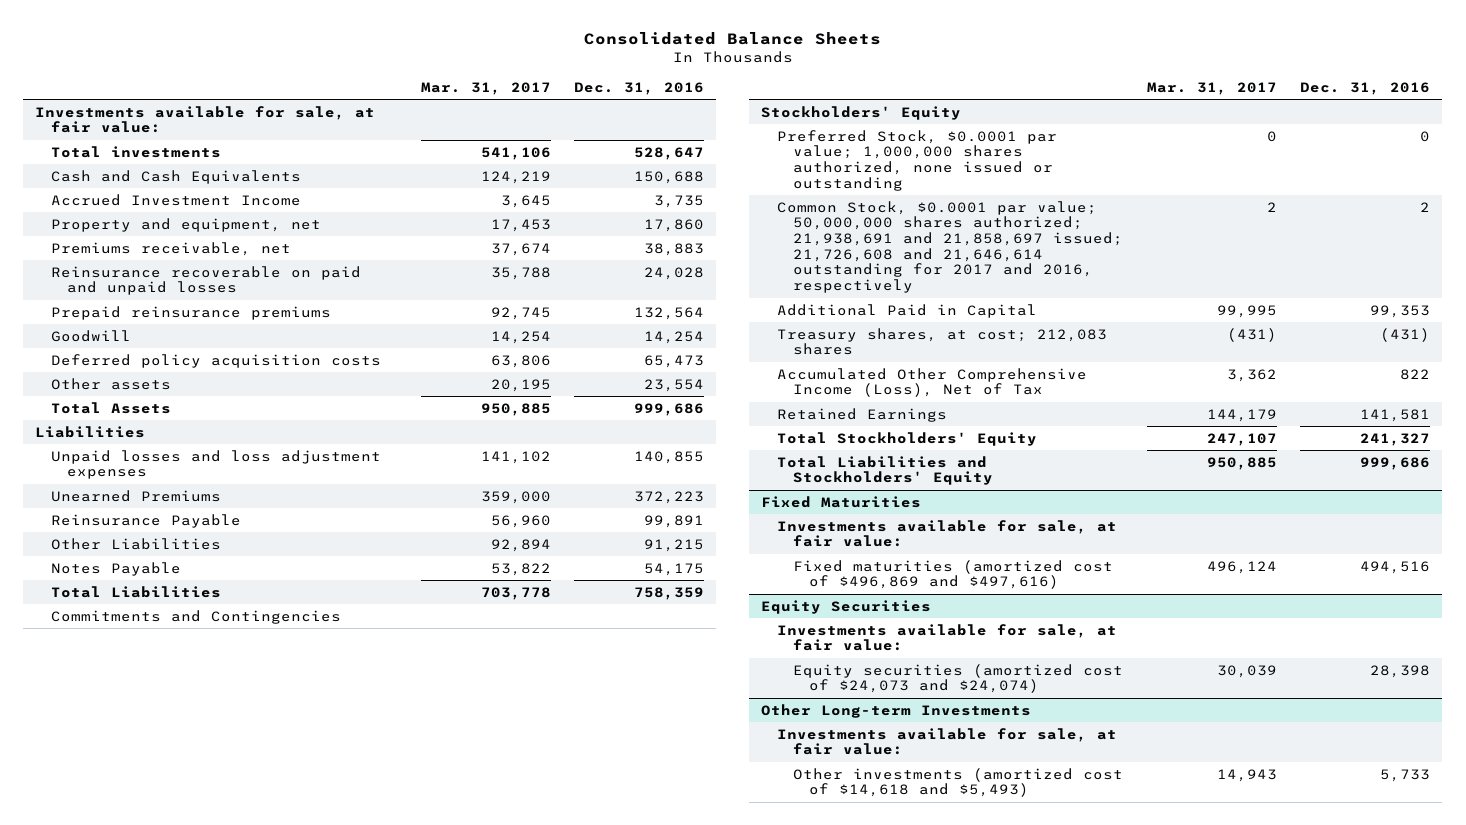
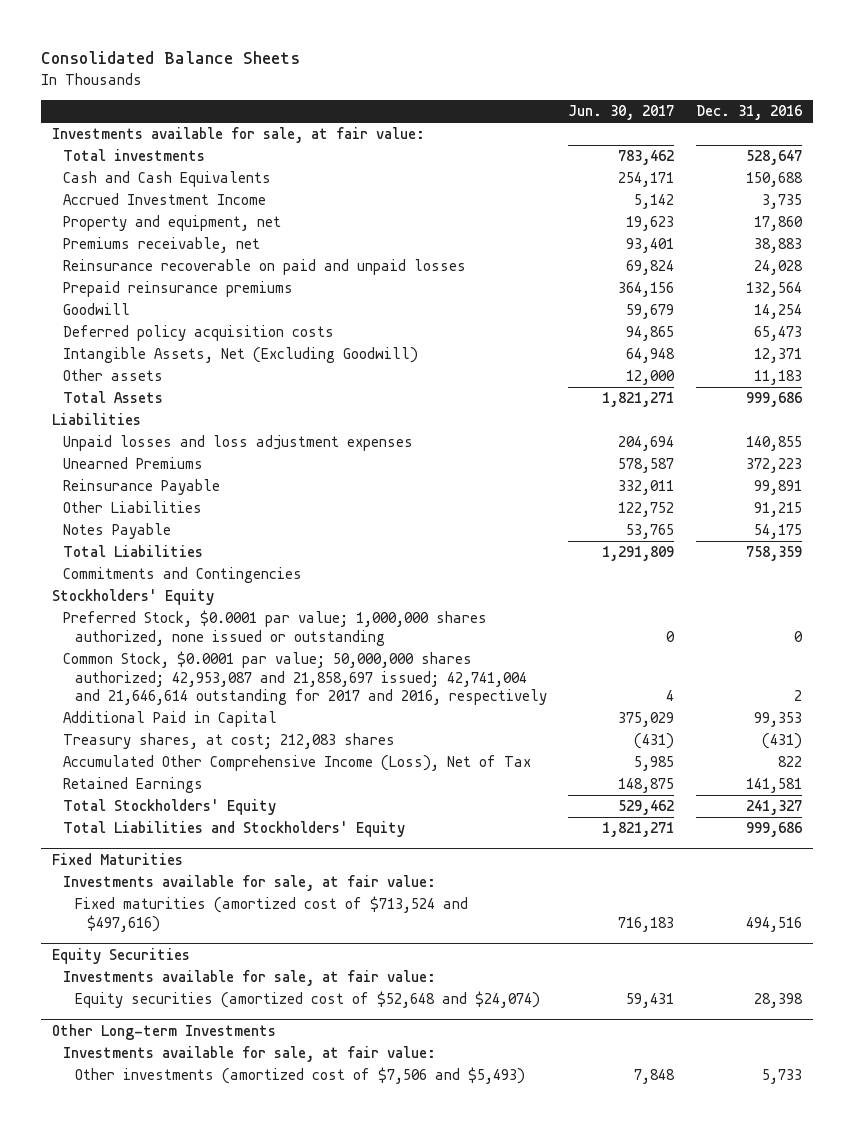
- | Mar. 31, 2017 | Dec. 31, 2016
+ | Jun. 30, 2017 | Dec. 31, 2016
- Other assets | 20,195 | 23,554
+ Intangible Assets, Net (Excluding Goodwill) | 64,948 | 12,371
+ Other assets | 12,000 | 11,183
- Common Stock, $0.0001 par value; 50,000,000 shares authorized; 21,938,691 and 21,858,697 issued; 21,726,608 and 21,646,614 outstanding for 2017 and 2016, respectively | 2 | 2
+ Common Stock, $0.0001 par value; 50,000,000 shares authorized; 42,953,087 and 21,858,697 issued; 42,741,004 and 21,646,614 outstanding for 2017 and 2016, respectively | 4 | 2
@ Fixed Maturities
- Fixed maturities (amortized cost of $496,869 and $497,616) | 496,124 | 494,516
+ Fixed maturities (amortized cost of $713,524 and $497,616) | 716,183 | 494,516
@ Equity Securities
- Equity securities (amortized cost of $24,073 and $24,074) | 30,039 | 28,398
+ Equity securities (amortized cost of $52,648 and $24,074) | 59,431 | 28,398
@ Other Long-term Investments
- Other investments (amortized cost of $14,618 and $5,493) | 14,943 | 5,733
+ Other investments (amortized cost of $7,506 and $5,493) | 7,848 | 5,733

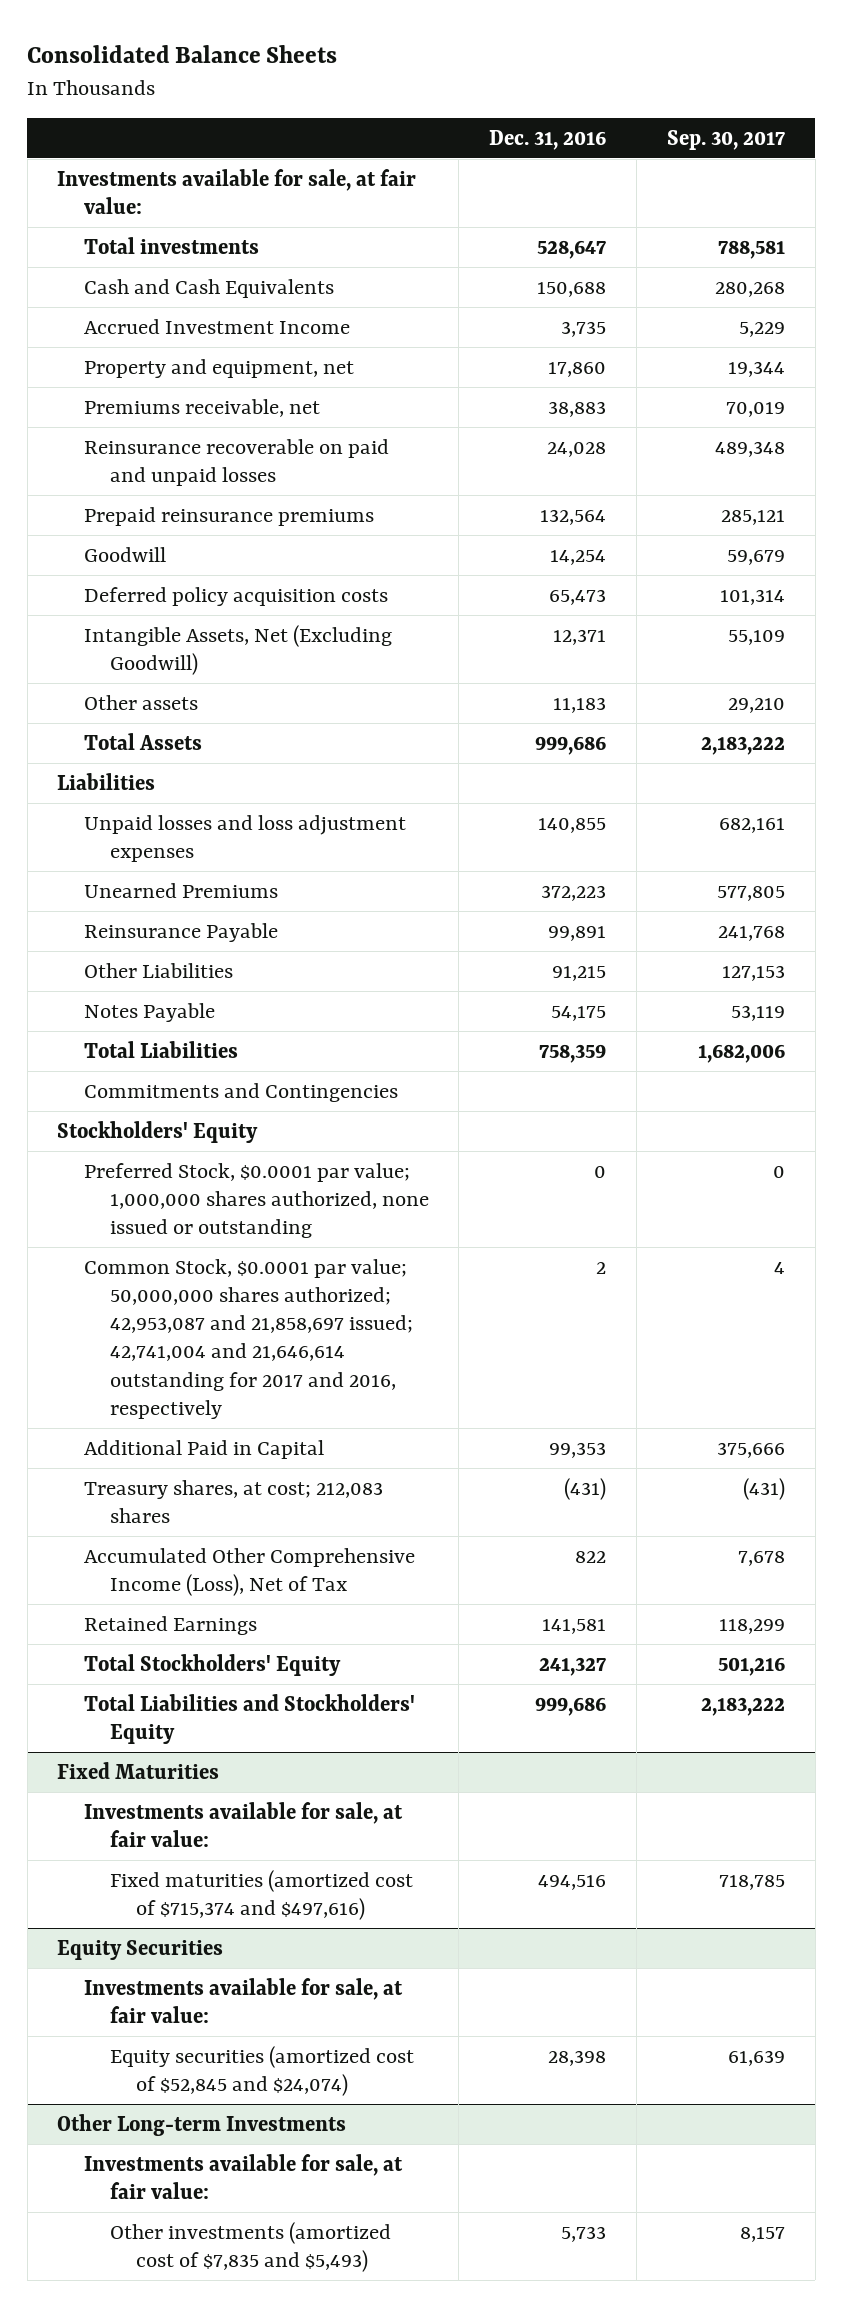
- | Jun. 30, 2017 | Dec. 31, 2016
+ | Dec. 31, 2016 | Sep. 30, 2017
@ Fixed Maturities
- Fixed maturities (amortized cost of $713,524 and $497,616) | 716,183 | 494,516
+ Fixed maturities (amortized cost of $715,374 and $497,616) | 494,516 | 718,785
@ Equity Securities
- Equity securities (amortized cost of $52,648 and $24,074) | 59,431 | 28,398
+ Equity securities (amortized cost of $52,845 and $24,074) | 28,398 | 61,639
@ Other Long-term Investments
- Other investments (amortized cost of $7,506 and $5,493) | 7,848 | 5,733
+ Other investments (amortized cost of $7,835 and $5,493) | 5,733 | 8,157

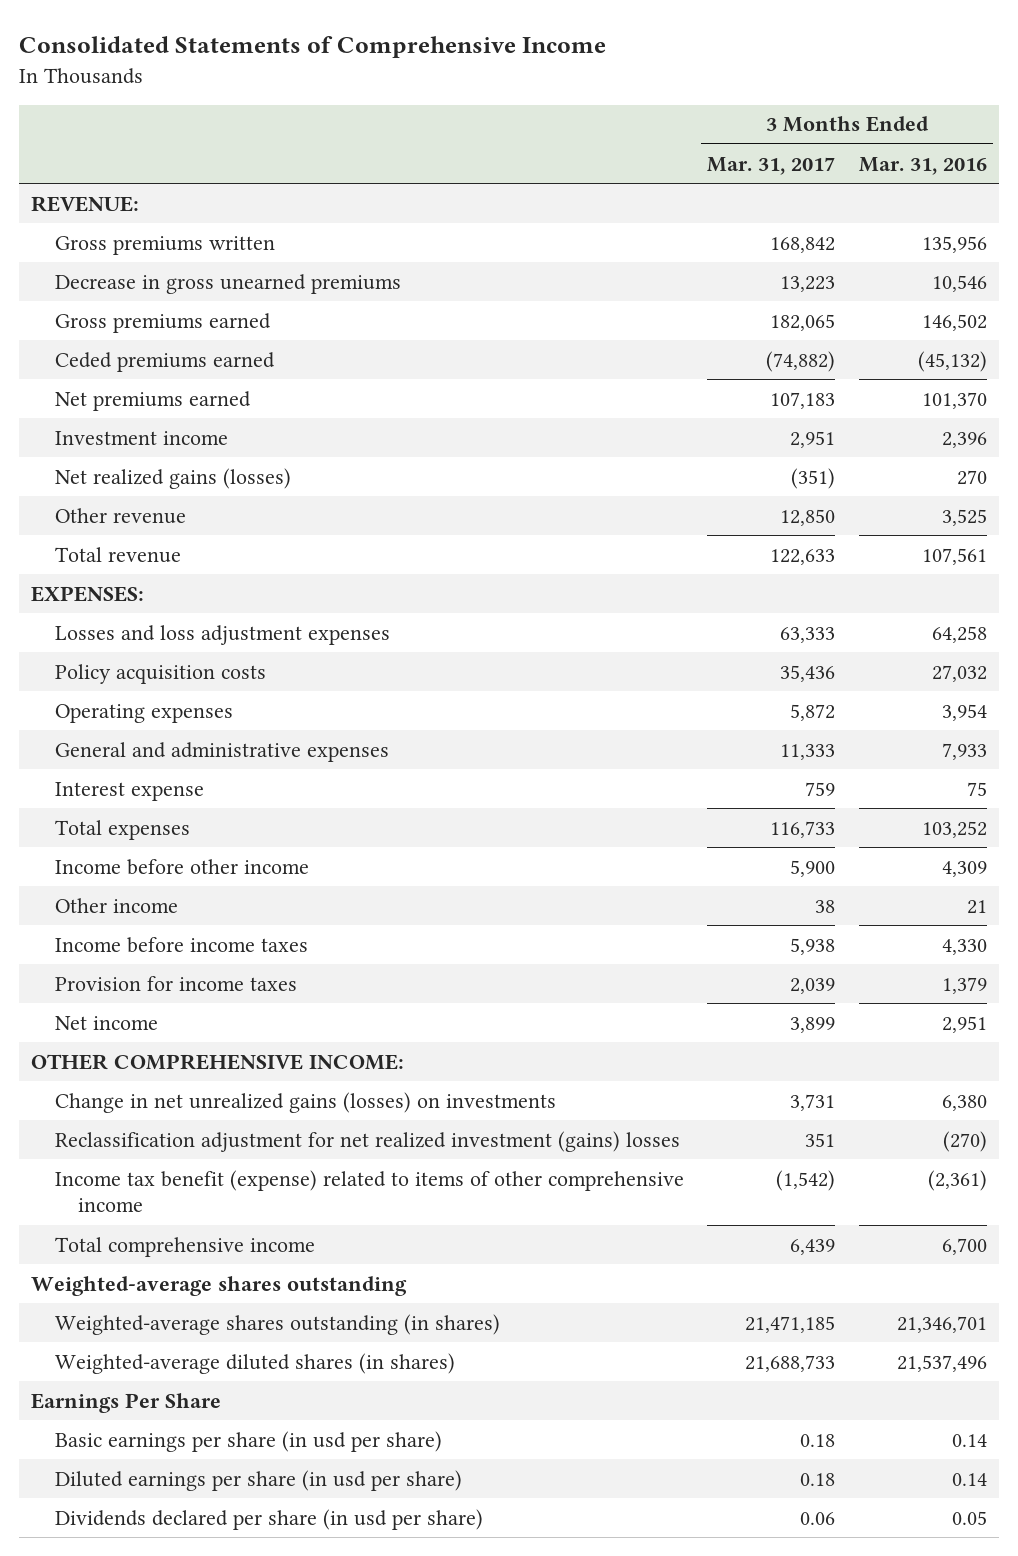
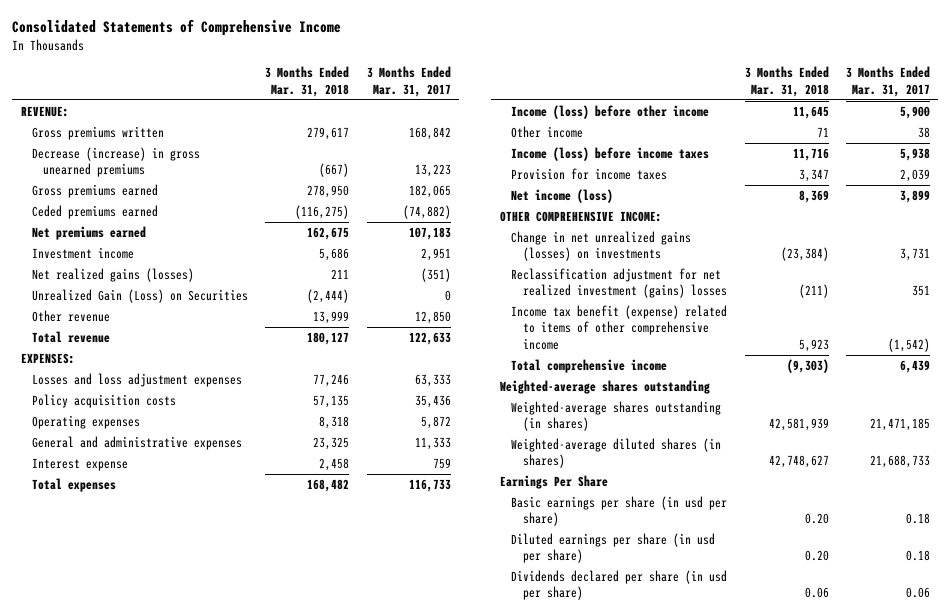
- | 3 Months Ended Mar. 31, 2017 | 3 Months Ended Mar. 31, 2016
+ | 3 Months Ended Mar. 31, 2018 | 3 Months Ended Mar. 31, 2017
- Decrease in gross unearned premiums | 13,223 | 10,546
+ Decrease (increase) in gross unearned premiums | (667) | 13,223
+ Unrealized Gain (Loss) on Securities | (2,444) | 0
- Income before other income | 5,900 | 4,309
+ Income (loss) before other income | 11,645 | 5,900
- Income before income taxes | 5,938 | 4,330
+ Income (loss) before income taxes | 11,716 | 5,938
- Net income | 3,899 | 2,951
+ Net income (loss) | 8,369 | 3,899

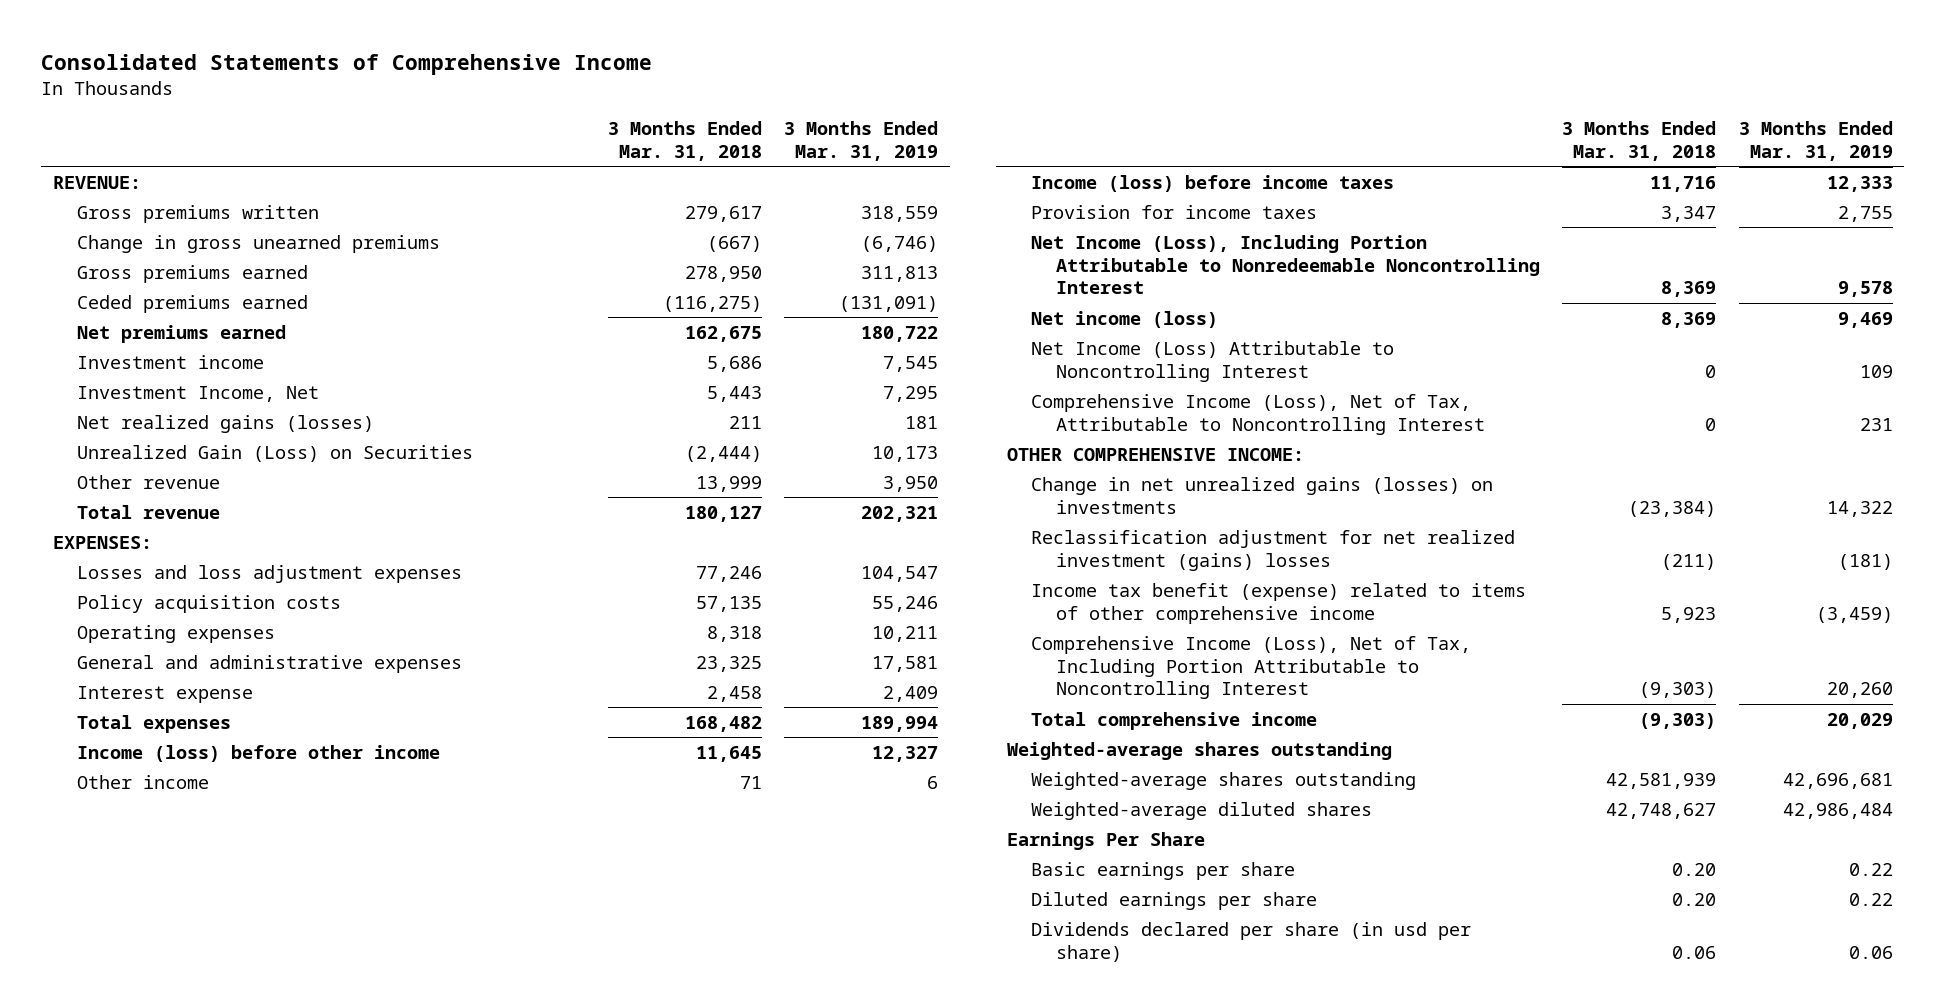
- | 3 Months Ended Mar. 31, 2018 | 3 Months Ended Mar. 31, 2017
+ | 3 Months Ended Mar. 31, 2018 | 3 Months Ended Mar. 31, 2019
- Decrease (increase) in gross unearned premiums | (667) | 13,223
+ Change in gross unearned premiums | (667) | (6,746)
+ Investment Income, Net | 5,443 | 7,295
+ Net Income (Loss), Including Portion Attributable to Nonredeemable Noncontrolling Interest | 8,369 | 9,578
+ Net Income (Loss) Attributable to Noncontrolling Interest | 0 | 109
+ Comprehensive Income (Loss), Net of Tax, Attributable to Noncontrolling Interest | 0 | 231
+ Comprehensive Income (Loss), Net of Tax, Including Portion Attributable to Noncontrolling Interest | (9,303) | 20,260
- Weighted-average shares outstanding (in shares) | 42,581,939 | 21,471,185
- Weighted-average diluted shares (in shares) | 42,748,627 | 21,688,733
+ Weighted-average shares outstanding | 42,581,939 | 42,696,681
+ Weighted-average diluted shares | 42,748,627 | 42,986,484
- Basic earnings per share (in usd per share) | 0.20 | 0.18
- Diluted earnings per share (in usd per share) | 0.20 | 0.18
+ Basic earnings per share | 0.20 | 0.22
+ Diluted earnings per share | 0.20 | 0.22

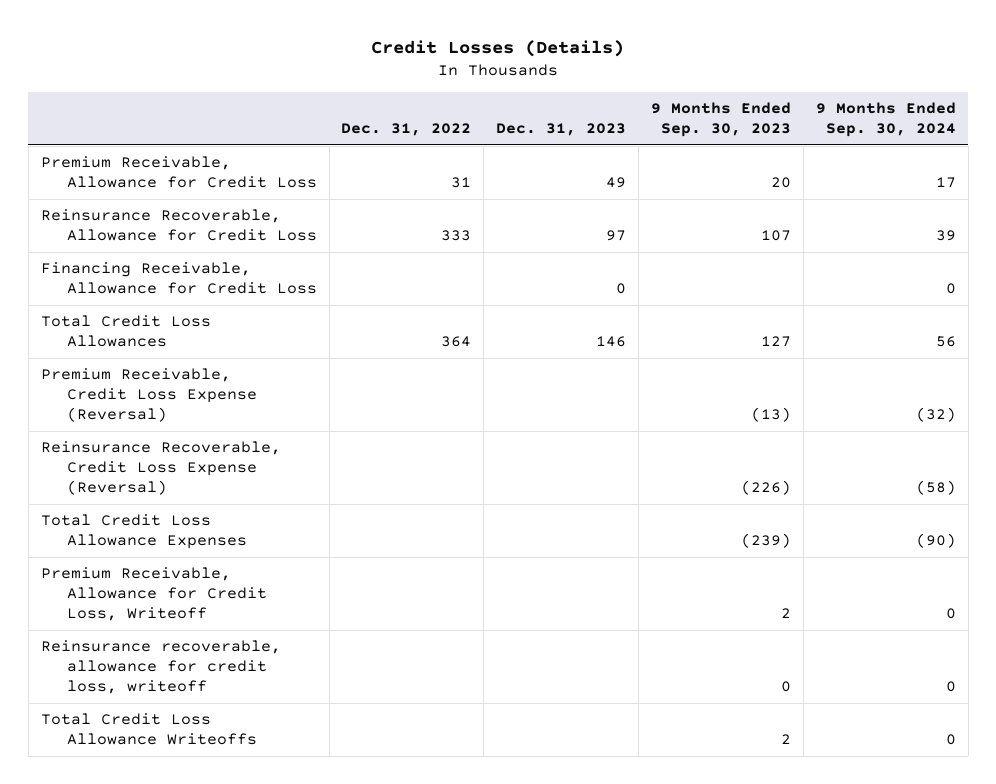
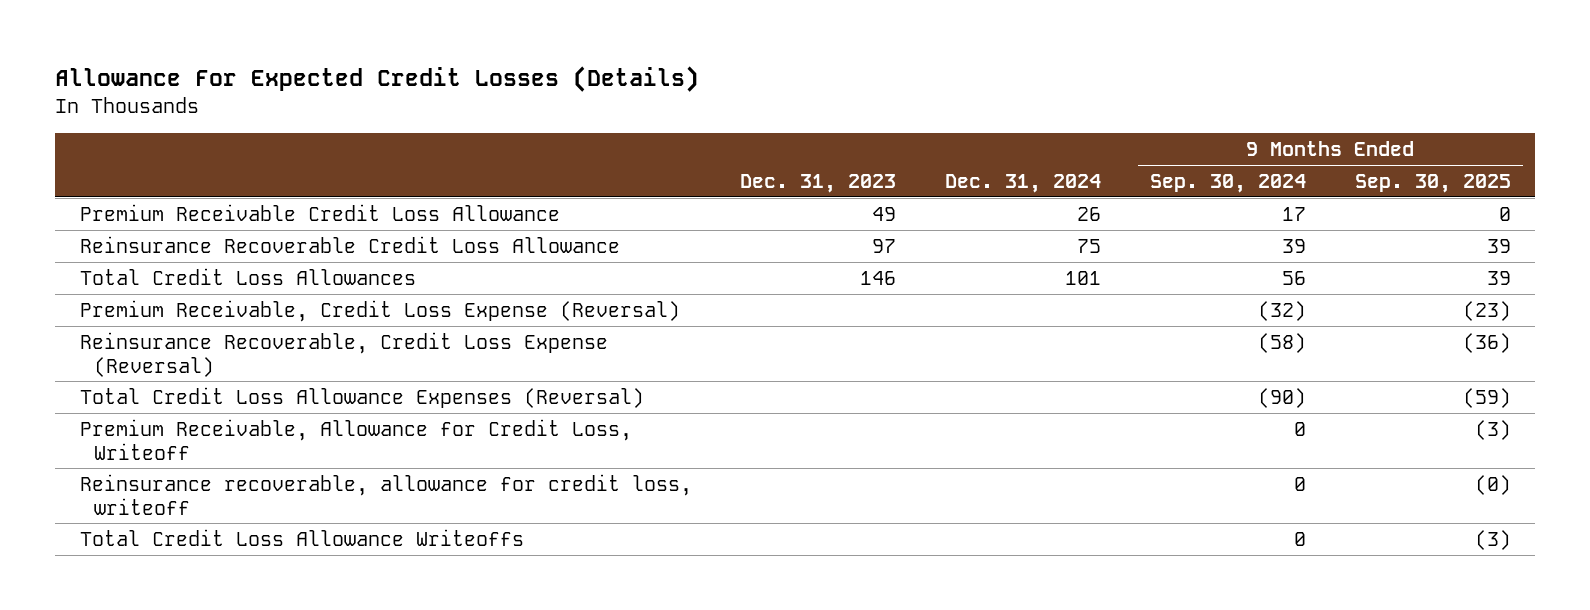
- Credit Losses (Details)
+ Allowance For Expected Credit Losses (Details)
- | Dec. 31, 2022 | Dec. 31, 2023 | 9 Months Ended Sep. 30, 2023 | 9 Months Ended Sep. 30, 2024
+ | Dec. 31, 2023 | Dec. 31, 2024 | 9 Months Ended Sep. 30, 2024 | 9 Months Ended Sep. 30, 2025
- Premium Receivable, Allowance for Credit Loss | 31 | 49 | 20 | 17
- Reinsurance Recoverable, Allowance for Credit Loss | 333 | 97 | 107 | 39
- Financing Receivable, Allowance for Credit Loss | | 0 | | 0
+ Premium Receivable Credit Loss Allowance | 49 | 26 | 17 | 0
+ Reinsurance Recoverable Credit Loss Allowance | 97 | 75 | 39 | 39
- Total Credit Loss Allowance Expenses | | | (239) | (90)
+ Total Credit Loss Allowance Expenses (Reversal) | | | (90) | (59)

